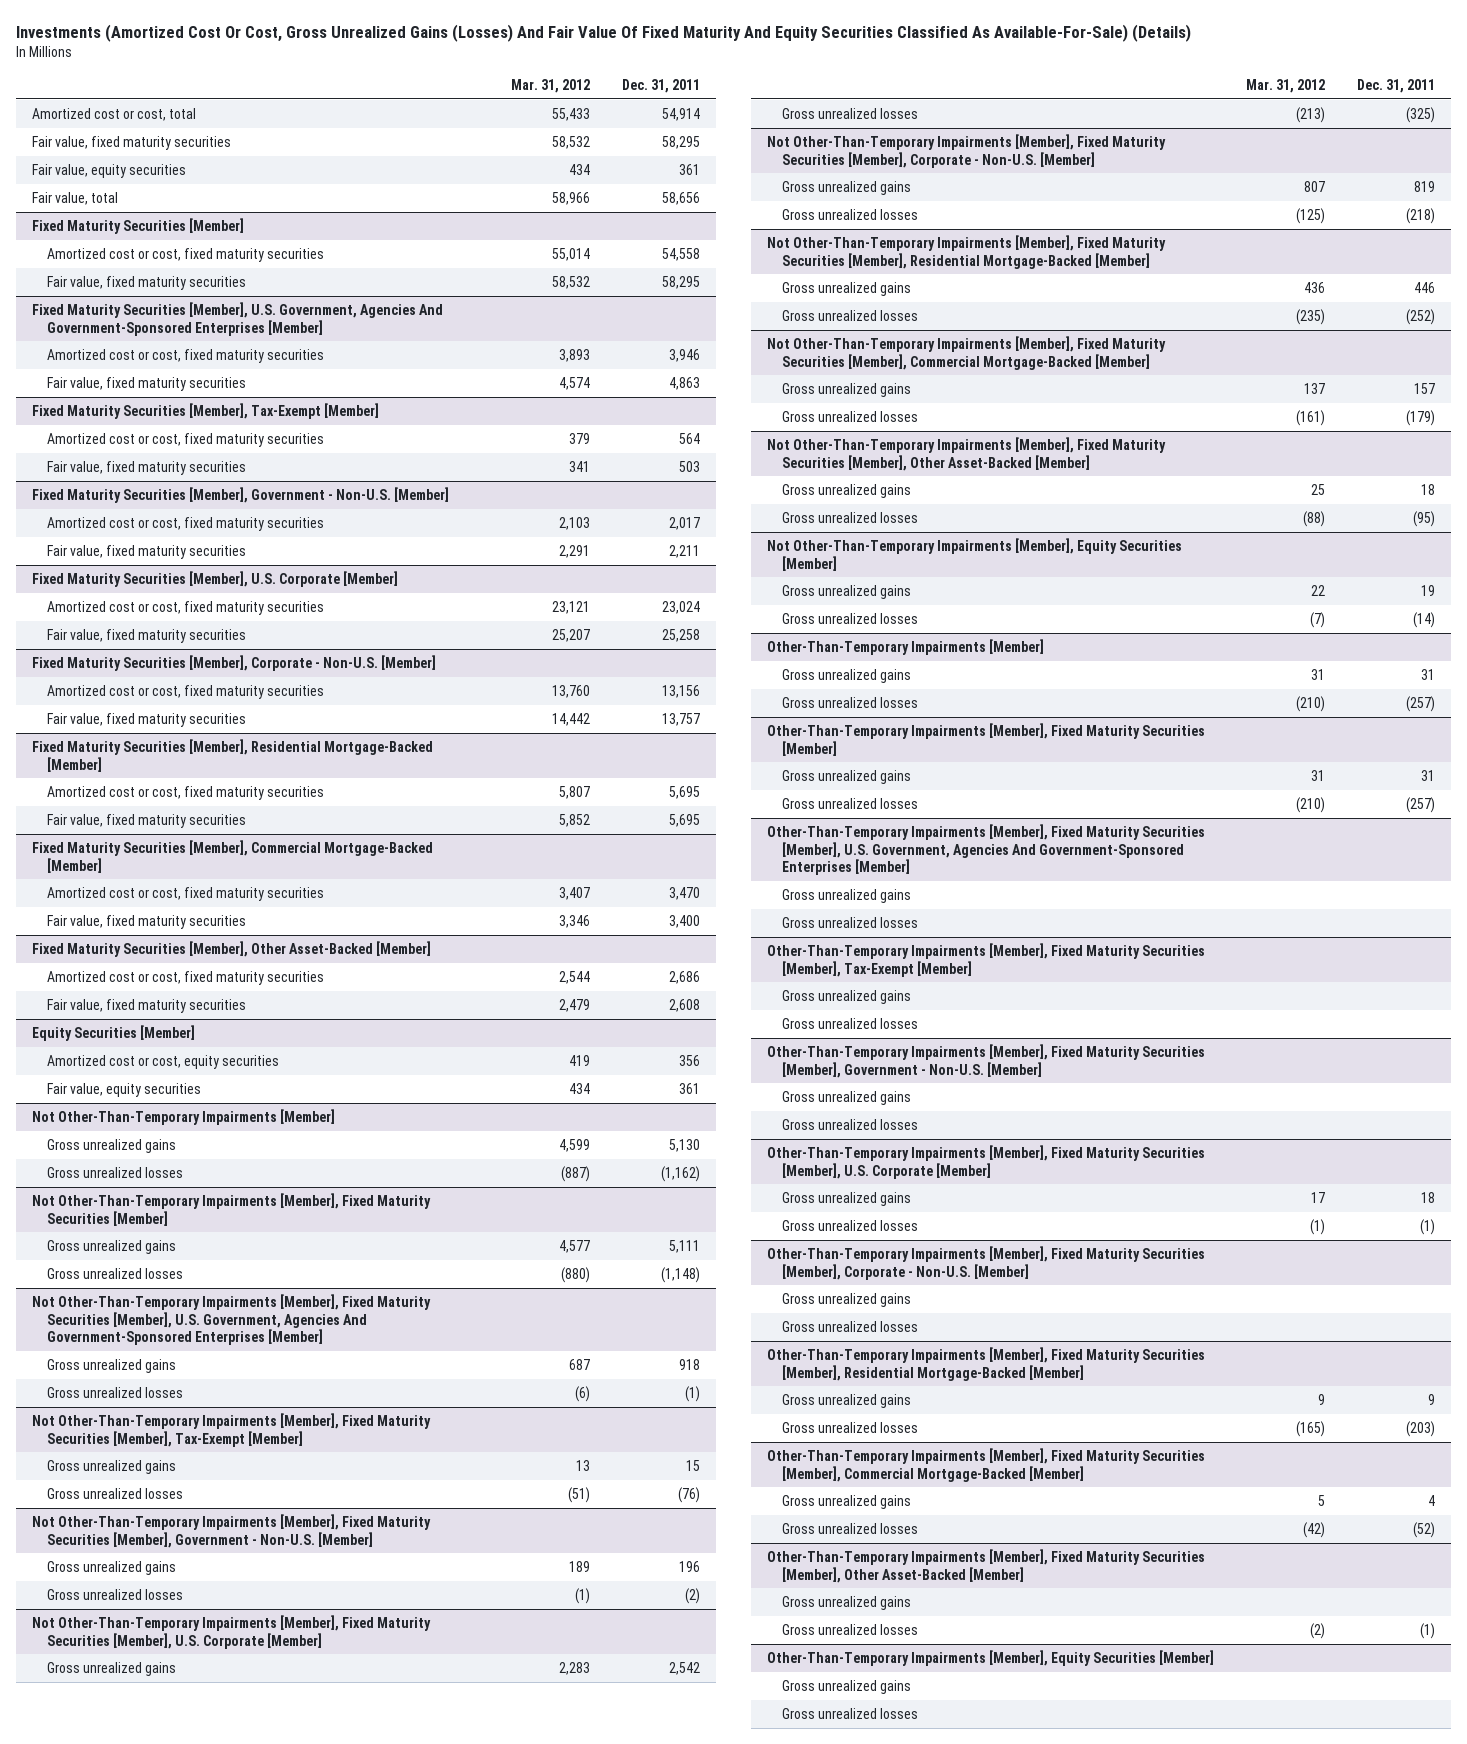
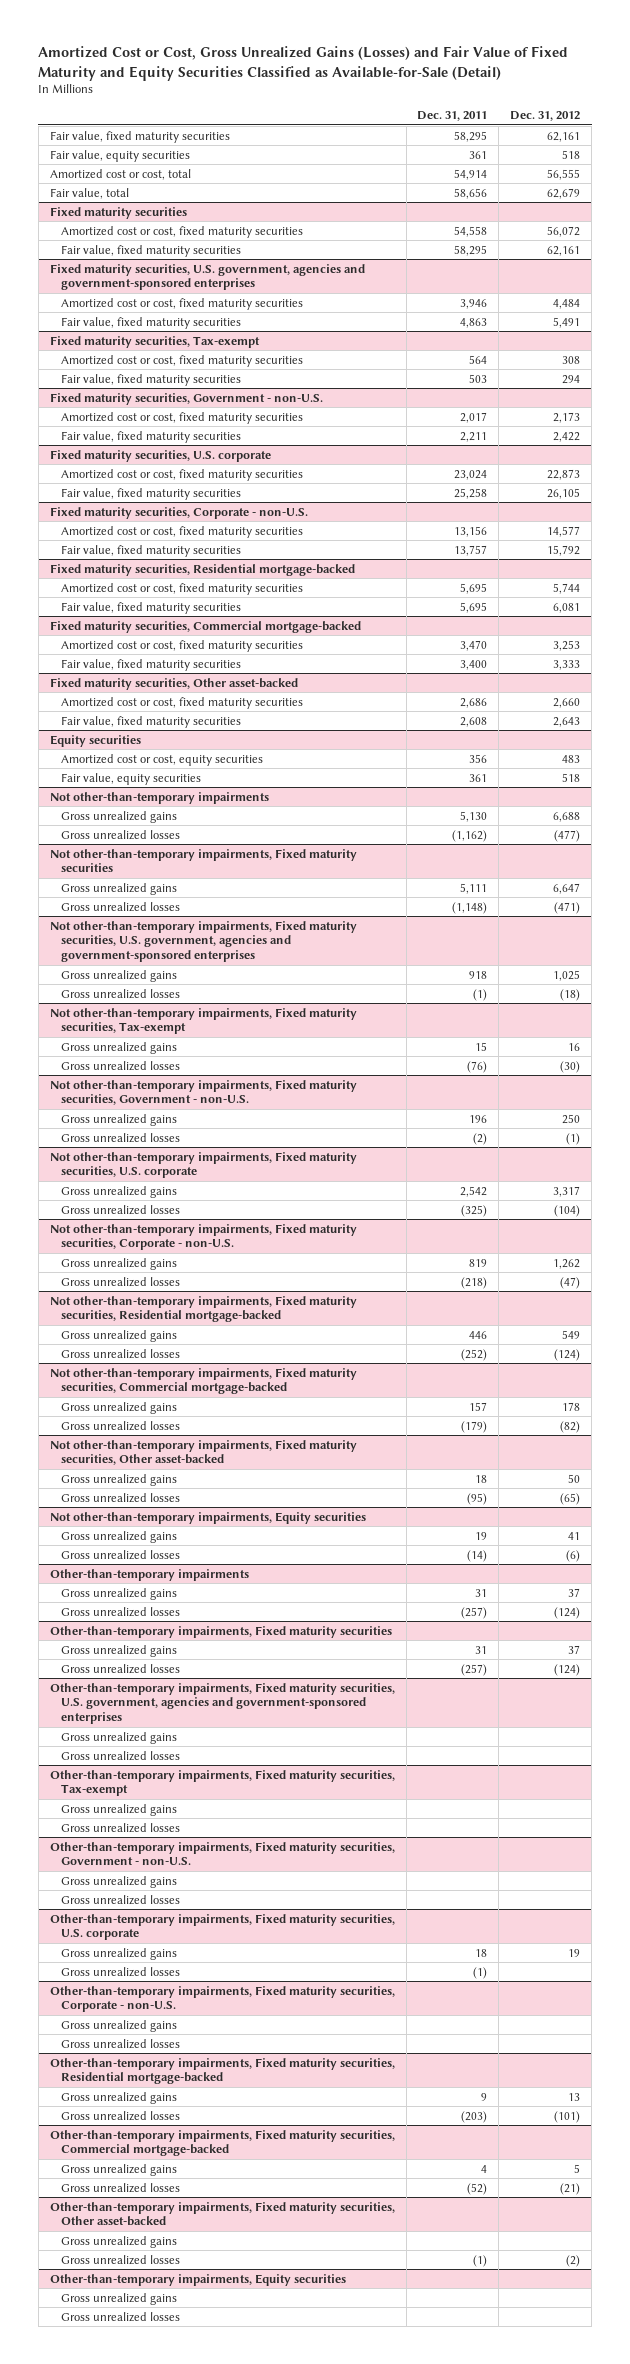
- Investments (Amortized Cost Or Cost, Gross Unrealized Gains (Losses) And Fair Value Of Fixed Maturity And Equity Securities Classified As Available-For-Sale) (Details)
+ Amortized Cost or Cost, Gross Unrealized Gains (Losses) and Fair Value of Fixed Maturity and Equity Securities Classified as Available-for-Sale (Detail)
- | Mar. 31, 2012 | Dec. 31, 2011
+ | Dec. 31, 2011 | Dec. 31, 2012
moved down: Amortized cost or cost, total | 54,914 | 56,555
- Fixed Maturity Securities [Member]
+ Fixed maturity securities
- Fixed Maturity Securities [Member], U.S. Government, Agencies And Government-Sponsored Enterprises [Member]
+ Fixed maturity securities, U.S. government, agencies and government-sponsored enterprises
- Fixed Maturity Securities [Member], Tax-Exempt [Member]
+ Fixed maturity securities, Tax-exempt
- Fixed Maturity Securities [Member], Government - Non-U.S. [Member]
+ Fixed maturity securities, Government - non-U.S.
- Fixed Maturity Securities [Member], U.S. Corporate [Member]
+ Fixed maturity securities, U.S. corporate
- Fixed Maturity Securities [Member], Corporate - Non-U.S. [Member]
+ Fixed maturity securities, Corporate - non-U.S.
- Fixed Maturity Securities [Member], Residential Mortgage-Backed [Member]
+ Fixed maturity securities, Residential mortgage-backed
- Fixed Maturity Securities [Member], Commercial Mortgage-Backed [Member]
+ Fixed maturity securities, Commercial mortgage-backed
- Fixed Maturity Securities [Member], Other Asset-Backed [Member]
+ Fixed maturity securities, Other asset-backed
- Equity Securities [Member]
+ Equity securities
- Not Other-Than-Temporary Impairments [Member]
+ Not other-than-temporary impairments
- Not Other-Than-Temporary Impairments [Member], Fixed Maturity Securities [Member]
+ Not other-than-temporary impairments, Fixed maturity securities
- Not Other-Than-Temporary Impairments [Member], Fixed Maturity Securities [Member], U.S. Government, Agencies And Government-Sponsored Enterprises [Member]
+ Not other-than-temporary impairments, Fixed maturity securities, U.S. government, agencies and government-sponsored enterprises
- Not Other-Than-Temporary Impairments [Member], Fixed Maturity Securities [Member], Tax-Exempt [Member]
+ Not other-than-temporary impairments, Fixed maturity securities, Tax-exempt
- Not Other-Than-Temporary Impairments [Member], Fixed Maturity Securities [Member], Government - Non-U.S. [Member]
+ Not other-than-temporary impairments, Fixed maturity securities, Government - non-U.S.
- Not Other-Than-Temporary Impairments [Member], Fixed Maturity Securities [Member], U.S. Corporate [Member]
+ Not other-than-temporary impairments, Fixed maturity securities, U.S. corporate
- Not Other-Than-Temporary Impairments [Member], Fixed Maturity Securities [Member], Corporate - Non-U.S. [Member]
+ Not other-than-temporary impairments, Fixed maturity securities, Corporate - non-U.S.
- Not Other-Than-Temporary Impairments [Member], Fixed Maturity Securities [Member], Residential Mortgage-Backed [Member]
+ Not other-than-temporary impairments, Fixed maturity securities, Residential mortgage-backed
- Not Other-Than-Temporary Impairments [Member], Fixed Maturity Securities [Member], Commercial Mortgage-Backed [Member]
+ Not other-than-temporary impairments, Fixed maturity securities, Commercial mortgage-backed
- Not Other-Than-Temporary Impairments [Member], Fixed Maturity Securities [Member], Other Asset-Backed [Member]
+ Not other-than-temporary impairments, Fixed maturity securities, Other asset-backed
- Not Other-Than-Temporary Impairments [Member], Equity Securities [Member]
+ Not other-than-temporary impairments, Equity securities
- Other-Than-Temporary Impairments [Member]
+ Other-than-temporary impairments
- Other-Than-Temporary Impairments [Member], Fixed Maturity Securities [Member]
+ Other-than-temporary impairments, Fixed maturity securities
- Other-Than-Temporary Impairments [Member], Fixed Maturity Securities [Member], U.S. Government, Agencies And Government-Sponsored Enterprises [Member]
+ Other-than-temporary impairments, Fixed maturity securities, U.S. government, agencies and government-sponsored enterprises
- Other-Than-Temporary Impairments [Member], Fixed Maturity Securities [Member], Tax-Exempt [Member]
+ Other-than-temporary impairments, Fixed maturity securities, Tax-exempt
- Other-Than-Temporary Impairments [Member], Fixed Maturity Securities [Member], Government - Non-U.S. [Member]
+ Other-than-temporary impairments, Fixed maturity securities, Government - non-U.S.
- Other-Than-Temporary Impairments [Member], Fixed Maturity Securities [Member], U.S. Corporate [Member]
+ Other-than-temporary impairments, Fixed maturity securities, U.S. corporate
- Other-Than-Temporary Impairments [Member], Fixed Maturity Securities [Member], Corporate - Non-U.S. [Member]
+ Other-than-temporary impairments, Fixed maturity securities, Corporate - non-U.S.
- Other-Than-Temporary Impairments [Member], Fixed Maturity Securities [Member], Residential Mortgage-Backed [Member]
+ Other-than-temporary impairments, Fixed maturity securities, Residential mortgage-backed
- Other-Than-Temporary Impairments [Member], Fixed Maturity Securities [Member], Commercial Mortgage-Backed [Member]
+ Other-than-temporary impairments, Fixed maturity securities, Commercial mortgage-backed
- Other-Than-Temporary Impairments [Member], Fixed Maturity Securities [Member], Other Asset-Backed [Member]
+ Other-than-temporary impairments, Fixed maturity securities, Other asset-backed
- Other-Than-Temporary Impairments [Member], Equity Securities [Member]
+ Other-than-temporary impairments, Equity securities

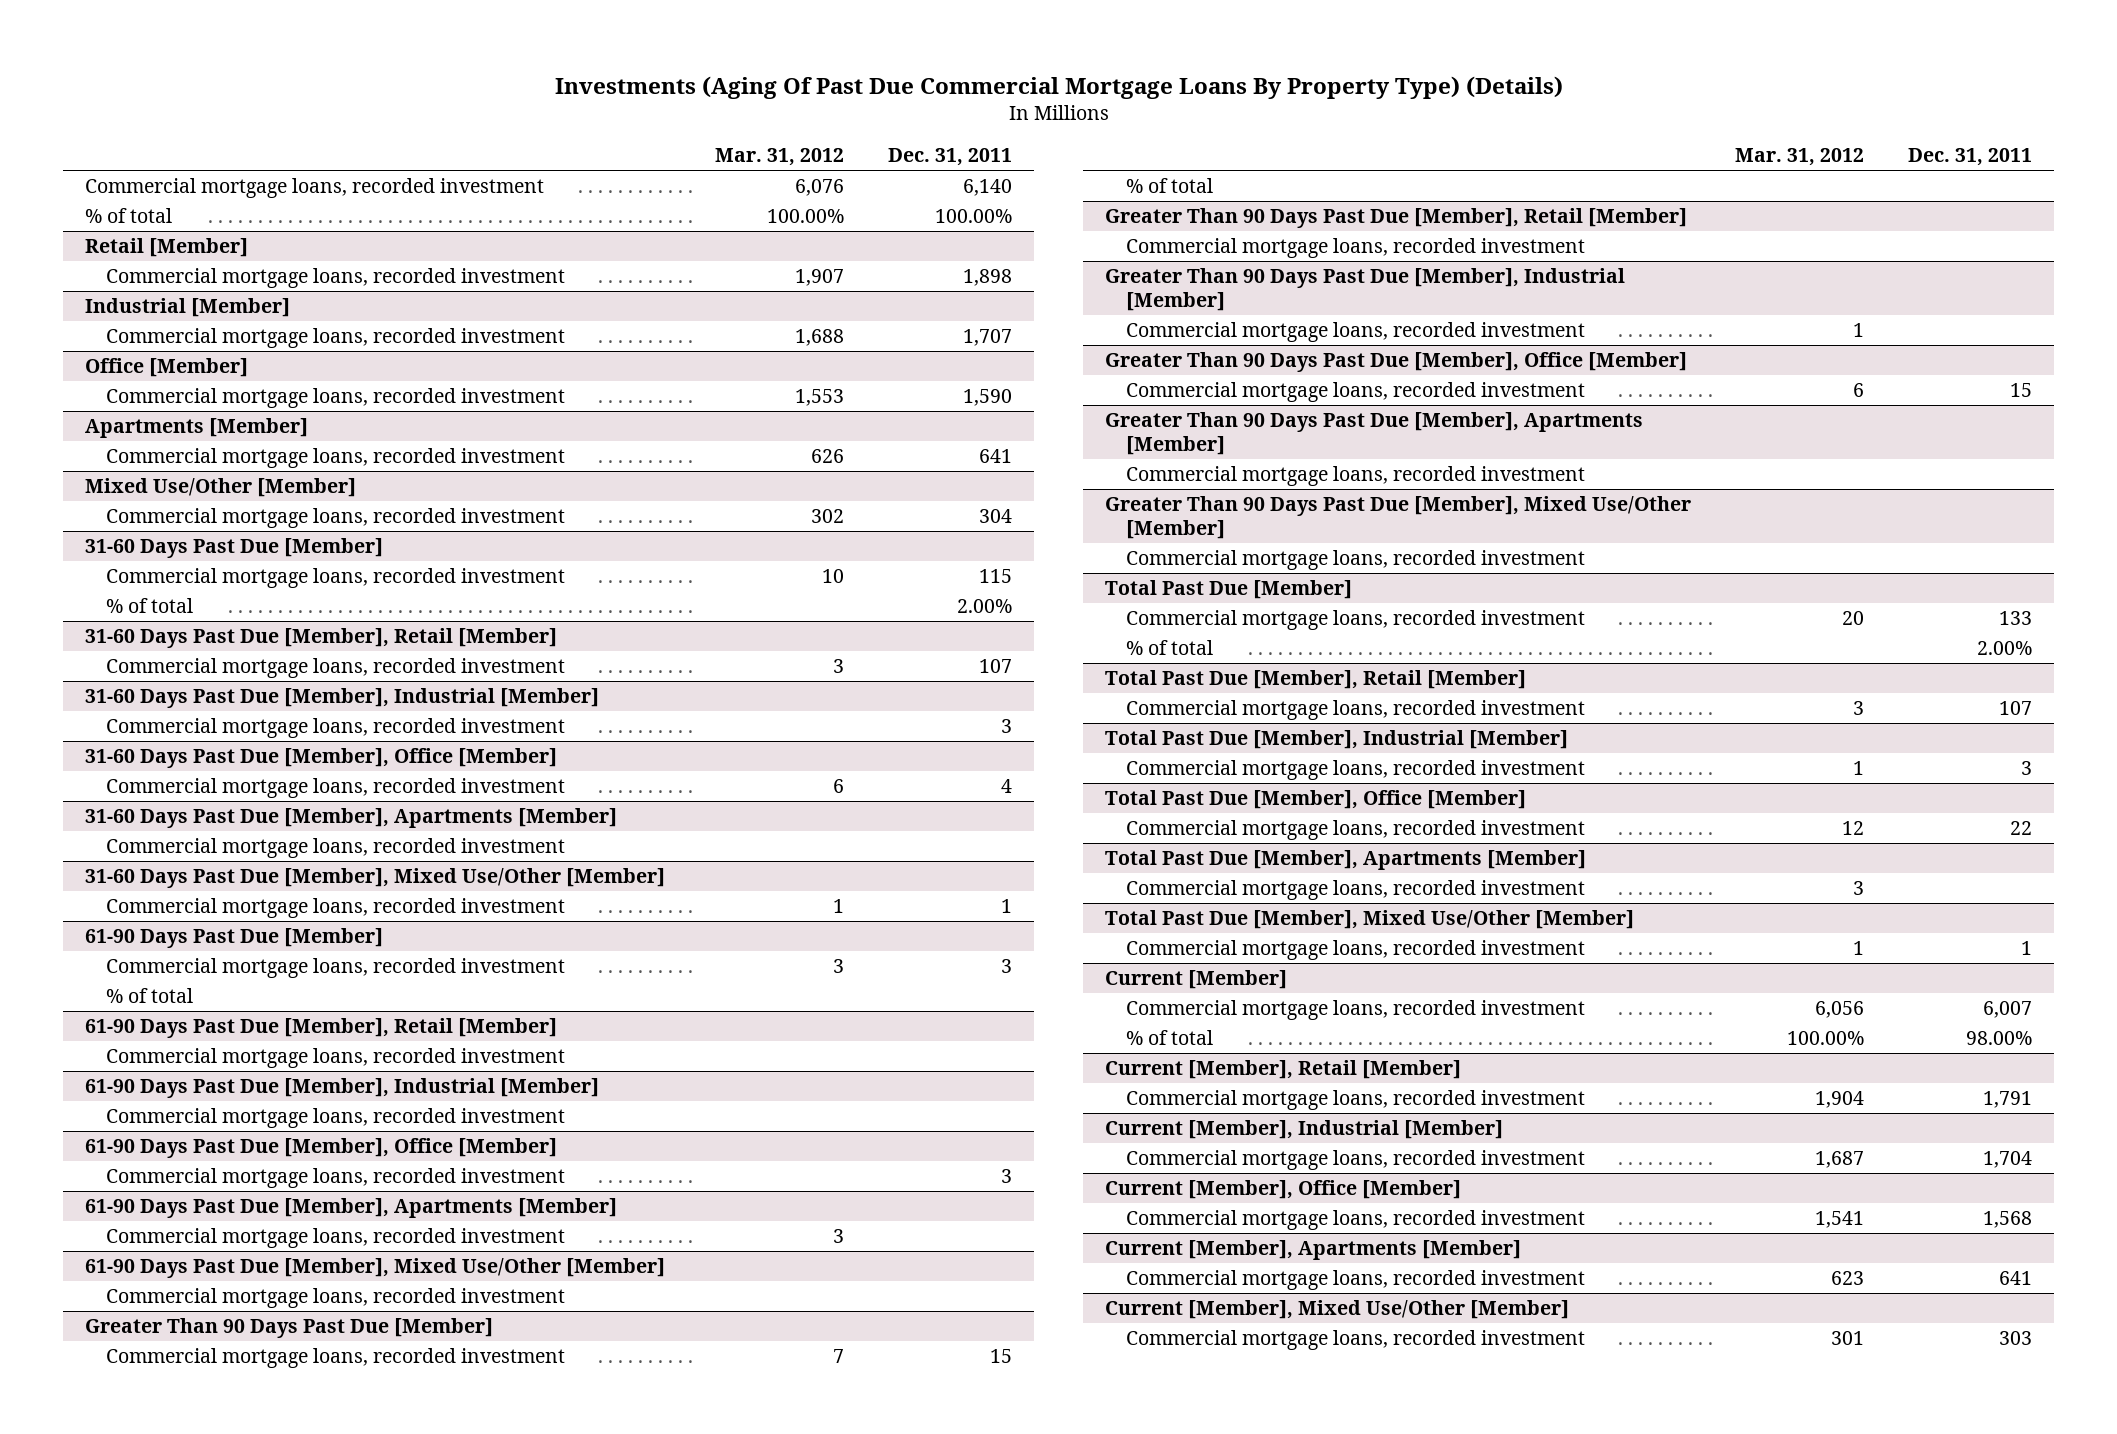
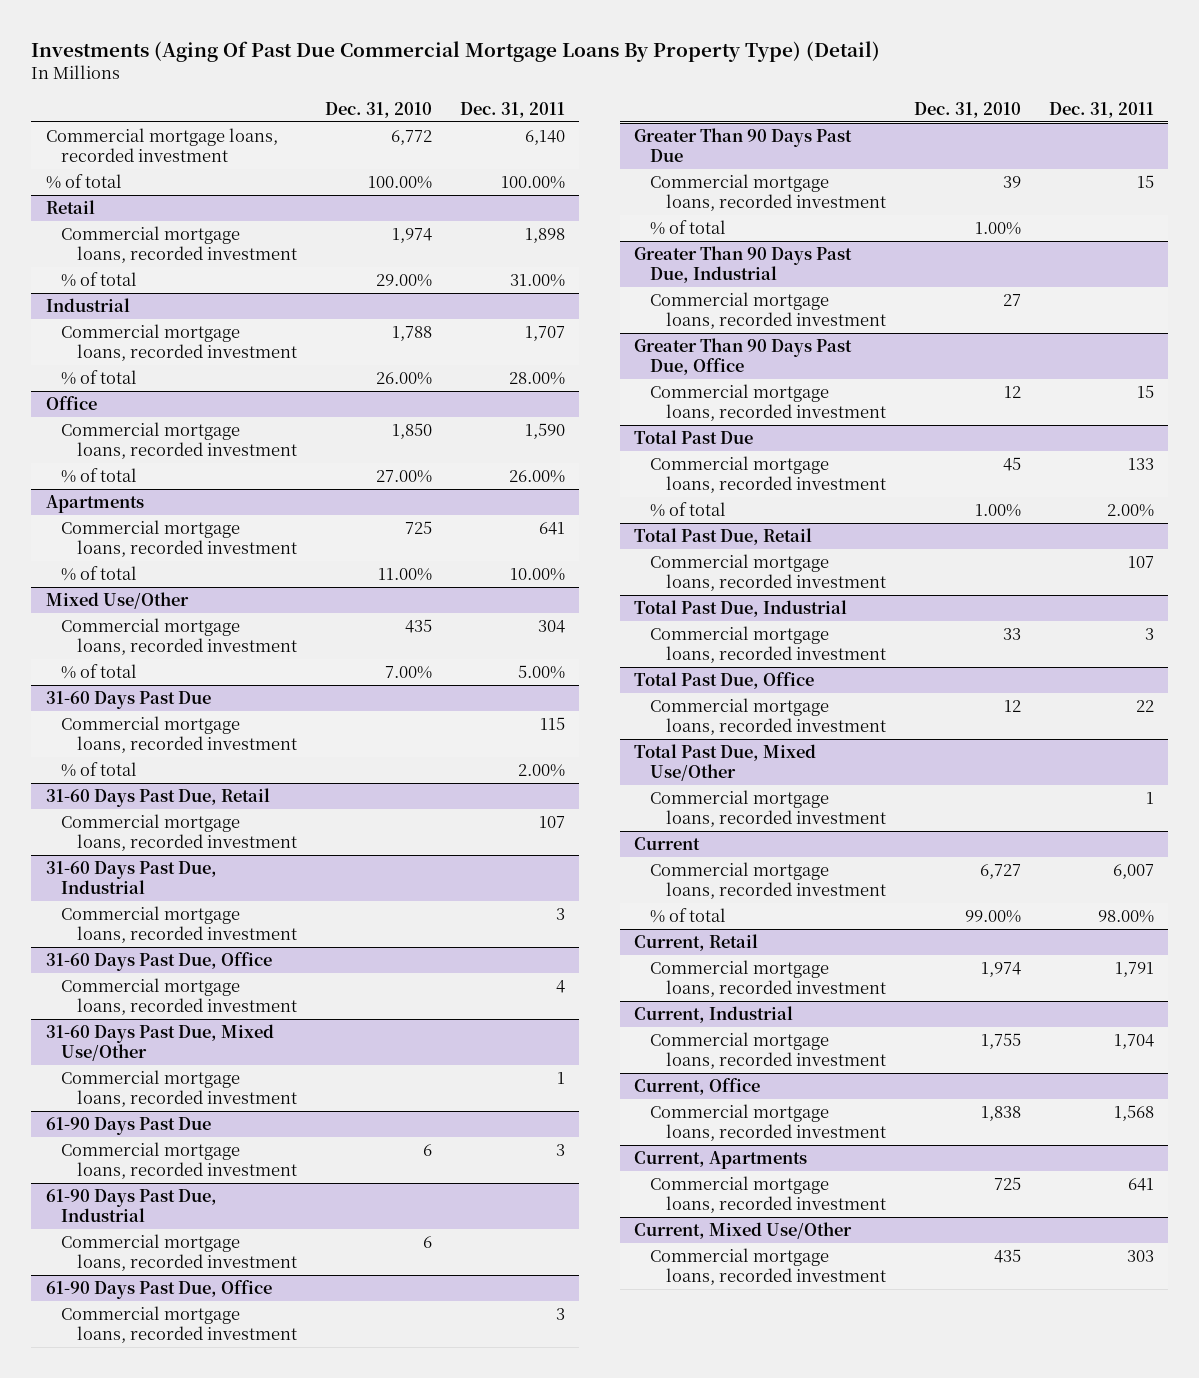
- Investments (Aging Of Past Due Commercial Mortgage Loans By Property Type) (Details)
+ Investments (Aging Of Past Due Commercial Mortgage Loans By Property Type) (Detail)
- | Mar. 31, 2012 | Dec. 31, 2011
+ | Dec. 31, 2010 | Dec. 31, 2011
- Retail [Member]
+ Retail
- Industrial [Member]
+ % of total | 29.00% | 31.00%
+ Industrial
- Office [Member]
+ % of total | 26.00% | 28.00%
+ Office
- Apartments [Member]
+ % of total | 27.00% | 26.00%
+ Apartments
- Mixed Use/Other [Member]
+ % of total | 11.00% | 10.00%
+ Mixed Use/Other
- 31-60 Days Past Due [Member]
+ % of total | 7.00% | 5.00%
+ 31-60 Days Past Due
- 31-60 Days Past Due [Member], Retail [Member]
+ 31-60 Days Past Due, Retail
- 31-60 Days Past Due [Member], Industrial [Member]
+ 31-60 Days Past Due, Industrial
- 31-60 Days Past Due [Member], Office [Member]
+ 31-60 Days Past Due, Office
- 31-60 Days Past Due [Member], Apartments [Member]
- Commercial mortgage loans, recorded investment
- 31-60 Days Past Due [Member], Mixed Use/Other [Member]
+ 31-60 Days Past Due, Mixed Use/Other
- 61-90 Days Past Due [Member]
+ 61-90 Days Past Due
- % of total
- 61-90 Days Past Due [Member], Retail [Member]
- Commercial mortgage loans, recorded investment
- 61-90 Days Past Due [Member], Industrial [Member]
+ 61-90 Days Past Due, Industrial
- 61-90 Days Past Due [Member], Office [Member]
+ 61-90 Days Past Due, Office
- 61-90 Days Past Due [Member], Apartments [Member]
- Commercial mortgage loans, recorded investment | 3 |
- 61-90 Days Past Due [Member], Mixed Use/Other [Member]
- Commercial mortgage loans, recorded investment
- Greater Than 90 Days Past Due [Member]
+ Greater Than 90 Days Past Due
- Greater Than 90 Days Past Due [Member], Retail [Member]
- Commercial mortgage loans, recorded investment
- Greater Than 90 Days Past Due [Member], Industrial [Member]
+ Greater Than 90 Days Past Due, Industrial
- Greater Than 90 Days Past Due [Member], Office [Member]
+ Greater Than 90 Days Past Due, Office
- Greater Than 90 Days Past Due [Member], Apartments [Member]
- Commercial mortgage loans, recorded investment
- Greater Than 90 Days Past Due [Member], Mixed Use/Other [Member]
- Commercial mortgage loans, recorded investment
- Total Past Due [Member]
+ Total Past Due
- Total Past Due [Member], Retail [Member]
+ Total Past Due, Retail
- Total Past Due [Member], Industrial [Member]
+ Total Past Due, Industrial
- Total Past Due [Member], Office [Member]
+ Total Past Due, Office
- Total Past Due [Member], Apartments [Member]
- Commercial mortgage loans, recorded investment | 3 |
- Total Past Due [Member], Mixed Use/Other [Member]
+ Total Past Due, Mixed Use/Other
- Current [Member]
+ Current
- Current [Member], Retail [Member]
+ Current, Retail
- Current [Member], Industrial [Member]
+ Current, Industrial
- Current [Member], Office [Member]
+ Current, Office
- Current [Member], Apartments [Member]
+ Current, Apartments
- Current [Member], Mixed Use/Other [Member]
+ Current, Mixed Use/Other

